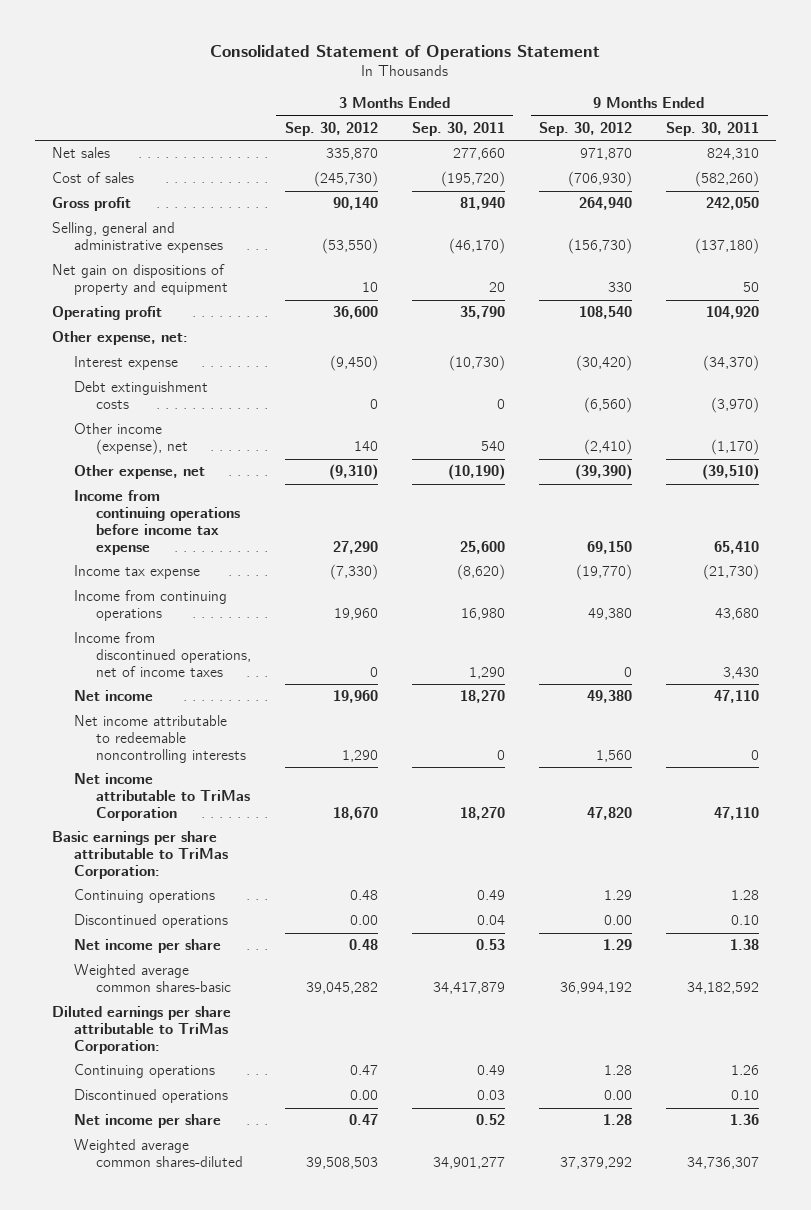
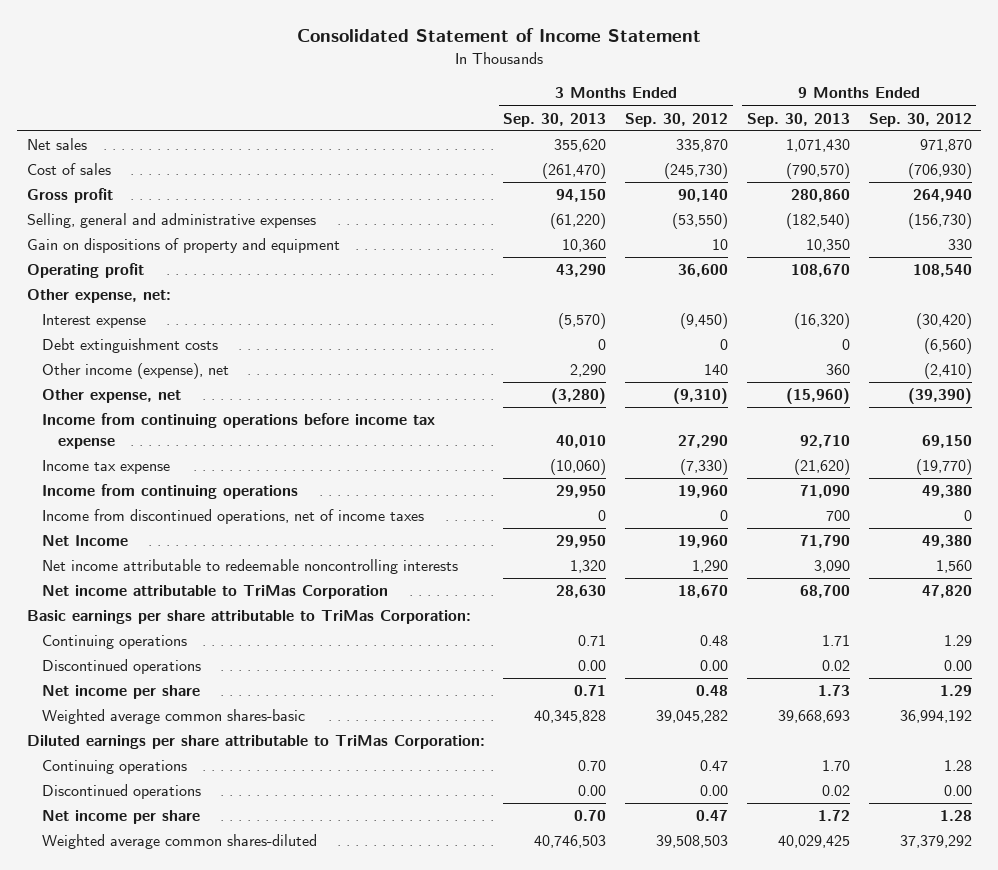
- Consolidated Statement of Operations Statement
+ Consolidated Statement of Income Statement
- | 3 Months Ended Sep. 30, 2012 | 3 Months Ended Sep. 30, 2011 | 9 Months Ended Sep. 30, 2012 | 9 Months Ended Sep. 30, 2011
+ | 3 Months Ended Sep. 30, 2013 | 3 Months Ended Sep. 30, 2012 | 9 Months Ended Sep. 30, 2013 | 9 Months Ended Sep. 30, 2012
- Net gain on dispositions of property and equipment | 10 | 20 | 330 | 50
+ Gain on dispositions of property and equipment | 10,360 | 10 | 10,350 | 330
- Net income | 19,960 | 18,270 | 49,380 | 47,110
+ Net Income | 29,950 | 19,960 | 71,790 | 49,380

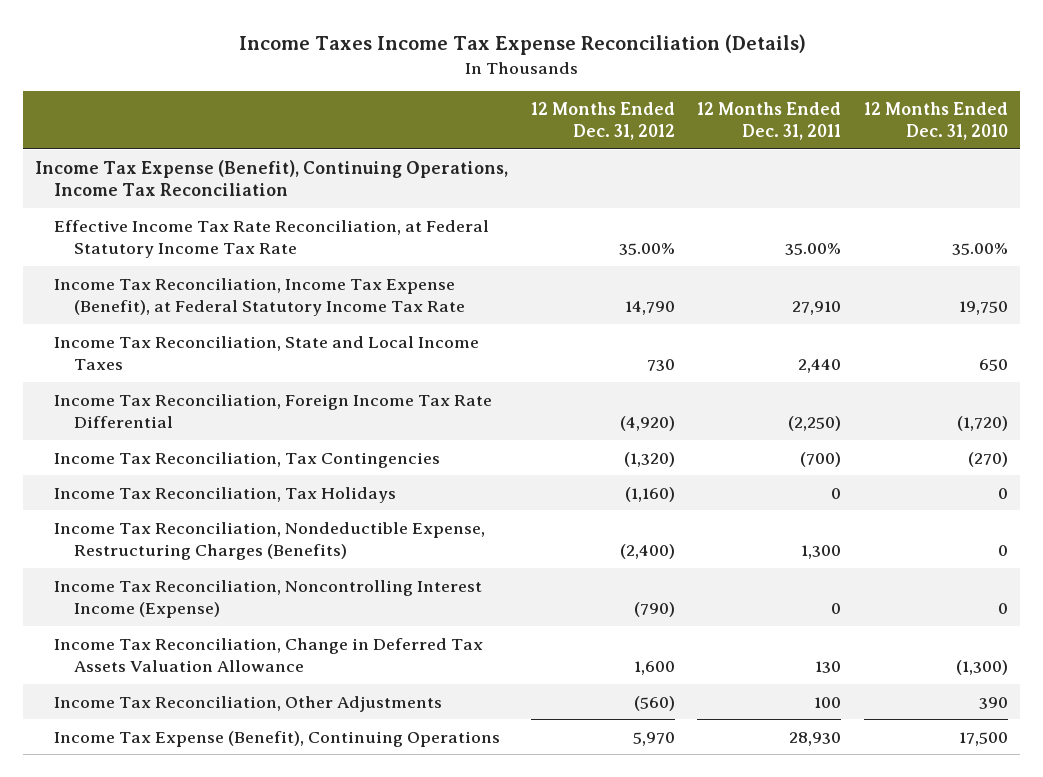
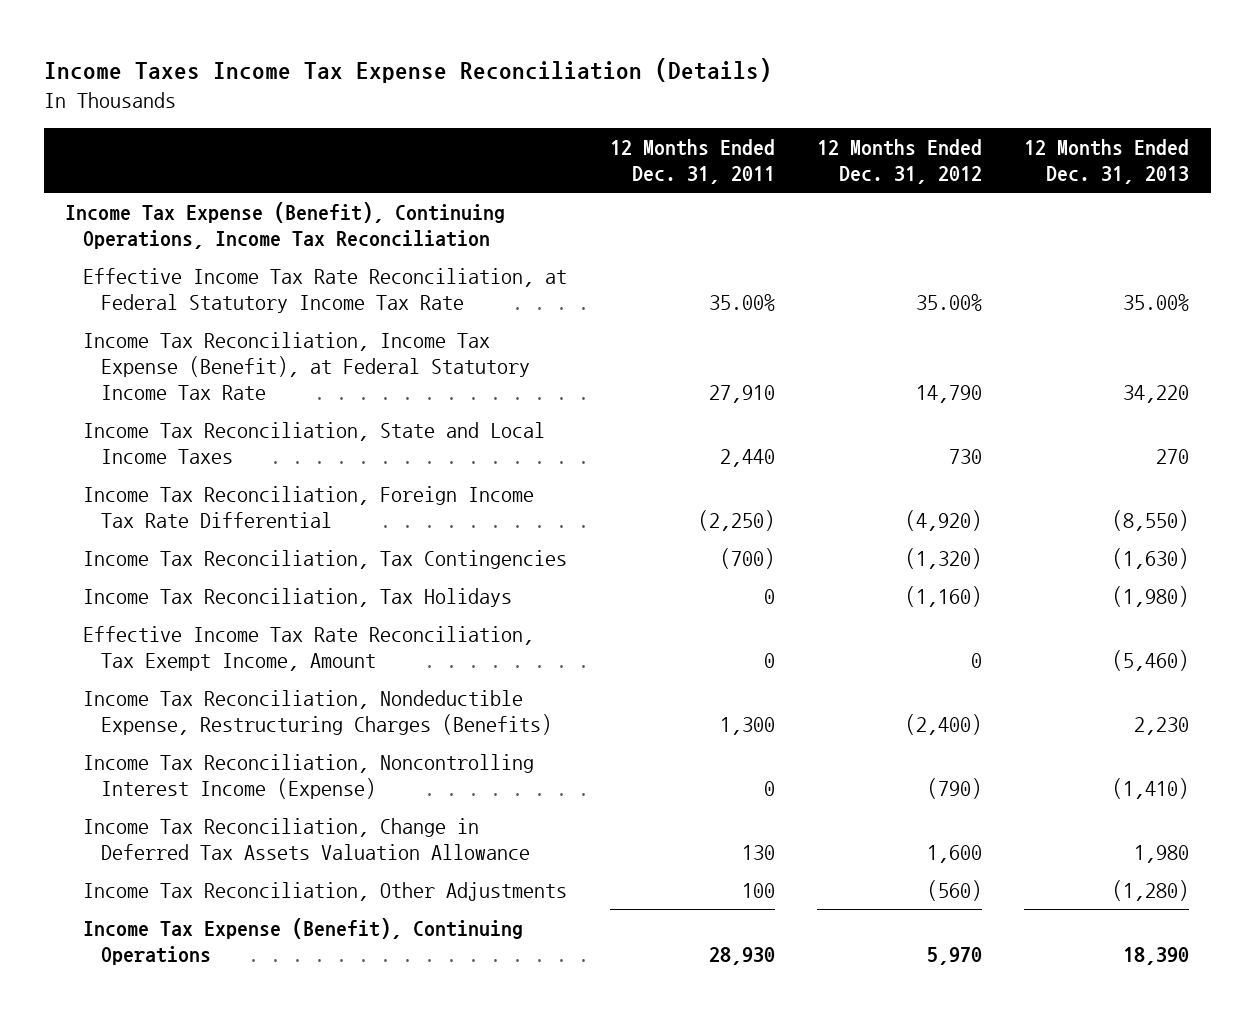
- | 12 Months Ended Dec. 31, 2012 | 12 Months Ended Dec. 31, 2011 | 12 Months Ended Dec. 31, 2010
+ | 12 Months Ended Dec. 31, 2011 | 12 Months Ended Dec. 31, 2012 | 12 Months Ended Dec. 31, 2013
+ Effective Income Tax Rate Reconciliation, Tax Exempt Income, Amount | 0 | 0 | (5,460)

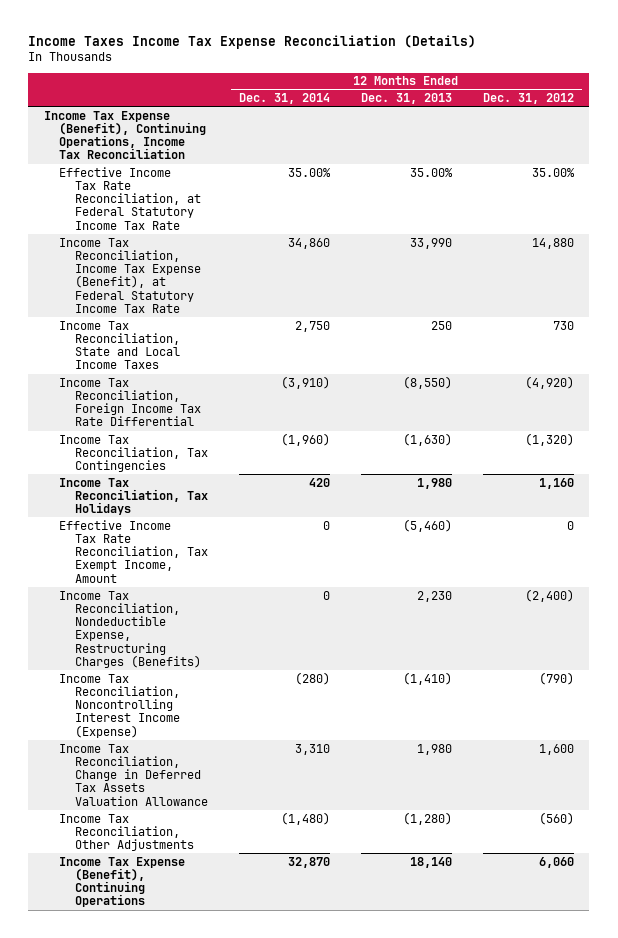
- | 12 Months Ended Dec. 31, 2011 | 12 Months Ended Dec. 31, 2012 | 12 Months Ended Dec. 31, 2013
+ | 12 Months Ended Dec. 31, 2014 | 12 Months Ended Dec. 31, 2013 | 12 Months Ended Dec. 31, 2012
- Income Tax Reconciliation, Income Tax Expense (Benefit), at Federal Statutory Income Tax Rate | 27,910 | 14,790 | 34,220
- Income Tax Reconciliation, State and Local Income Taxes | 2,440 | 730 | 270
+ Income Tax Reconciliation, Income Tax Expense (Benefit), at Federal Statutory Income Tax Rate | 34,860 | 33,990 | 14,880
+ Income Tax Reconciliation, State and Local Income Taxes | 2,750 | 250 | 730
- Income Tax Reconciliation, Tax Holidays | 0 | (1,160) | (1,980)
+ Income Tax Reconciliation, Tax Holidays | 420 | 1,980 | 1,160
- Income Tax Expense (Benefit), Continuing Operations | 28,930 | 5,970 | 18,390
+ Income Tax Expense (Benefit), Continuing Operations | 32,870 | 18,140 | 6,060

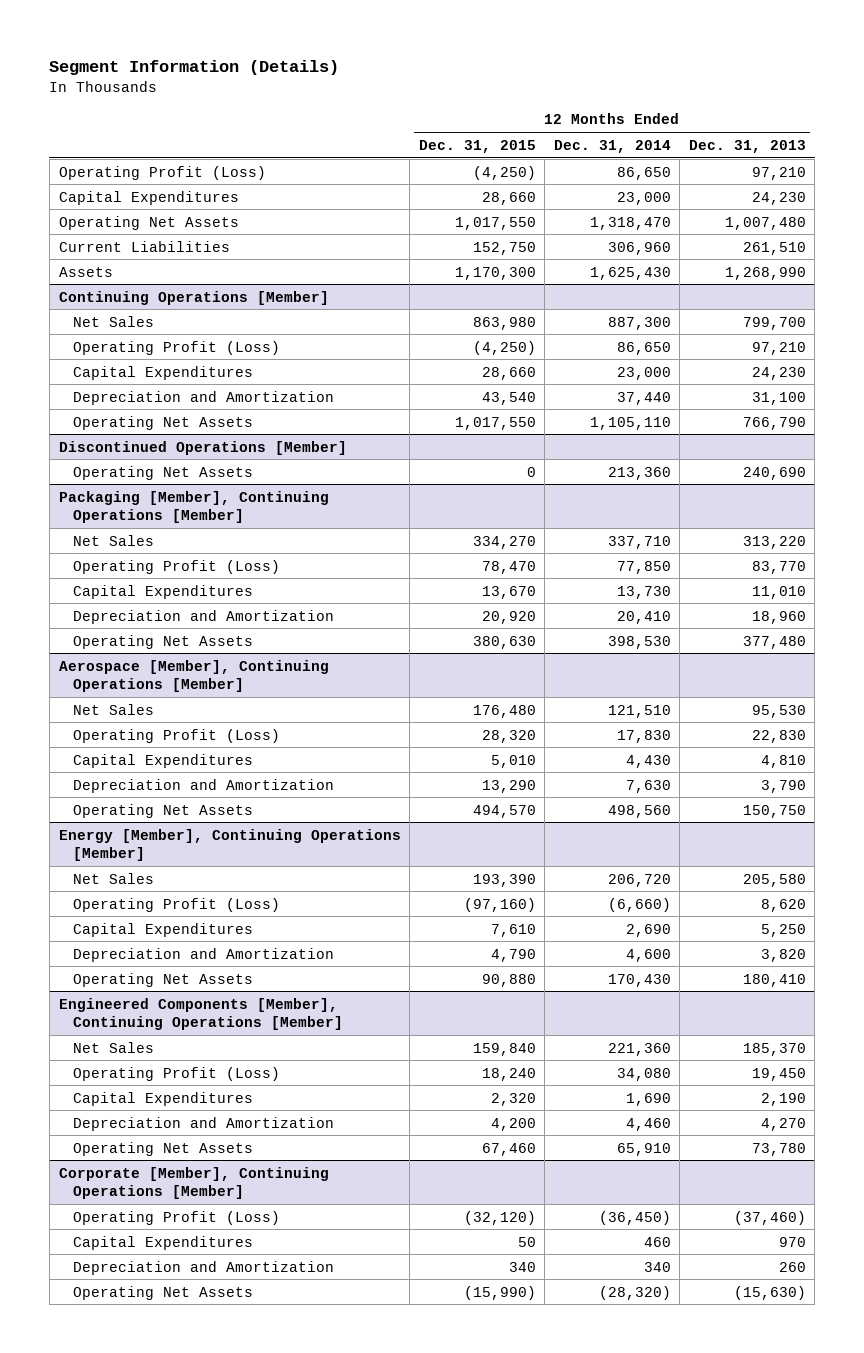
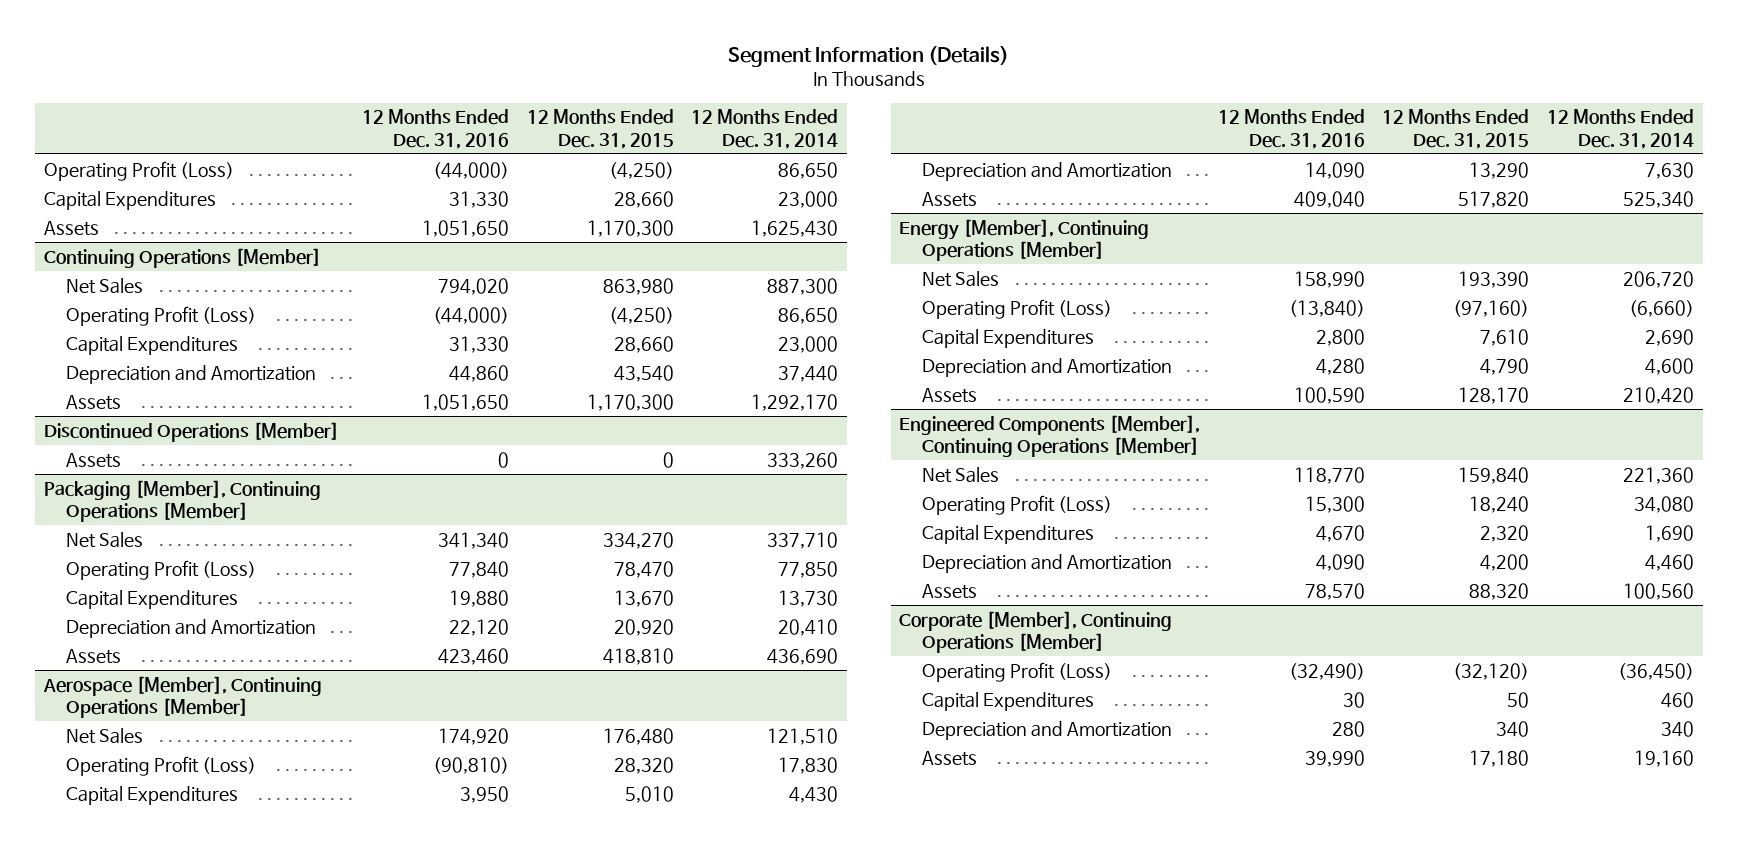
- | 12 Months Ended Dec. 31, 2015 | 12 Months Ended Dec. 31, 2014 | 12 Months Ended Dec. 31, 2013
+ | 12 Months Ended Dec. 31, 2016 | 12 Months Ended Dec. 31, 2015 | 12 Months Ended Dec. 31, 2014
- Operating Net Assets | 1,017,550 | 1,318,470 | 1,007,480
- Current Liabilities | 152,750 | 306,960 | 261,510
@ Continuing Operations [Member]
- Operating Net Assets | 1,017,550 | 1,105,110 | 766,790
+ Assets | 1,051,650 | 1,170,300 | 1,292,170
@ Discontinued Operations [Member]
- Operating Net Assets | 0 | 213,360 | 240,690
+ Assets | 0 | 0 | 333,260
@ Packaging [Member], Continuing Operations [Member]
- Operating Net Assets | 380,630 | 398,530 | 377,480
+ Assets | 423,460 | 418,810 | 436,690
@ Aerospace [Member], Continuing Operations [Member]
- Operating Net Assets | 494,570 | 498,560 | 150,750
+ Assets | 409,040 | 517,820 | 525,340
@ Energy [Member], Continuing Operations [Member]
- Operating Net Assets | 90,880 | 170,430 | 180,410
+ Assets | 100,590 | 128,170 | 210,420
@ Engineered Components [Member], Continuing Operations [Member]
- Operating Net Assets | 67,460 | 65,910 | 73,780
+ Assets | 78,570 | 88,320 | 100,560
@ Corporate [Member], Continuing Operations [Member]
- Operating Net Assets | (15,990) | (28,320) | (15,630)
+ Assets | 39,990 | 17,180 | 19,160

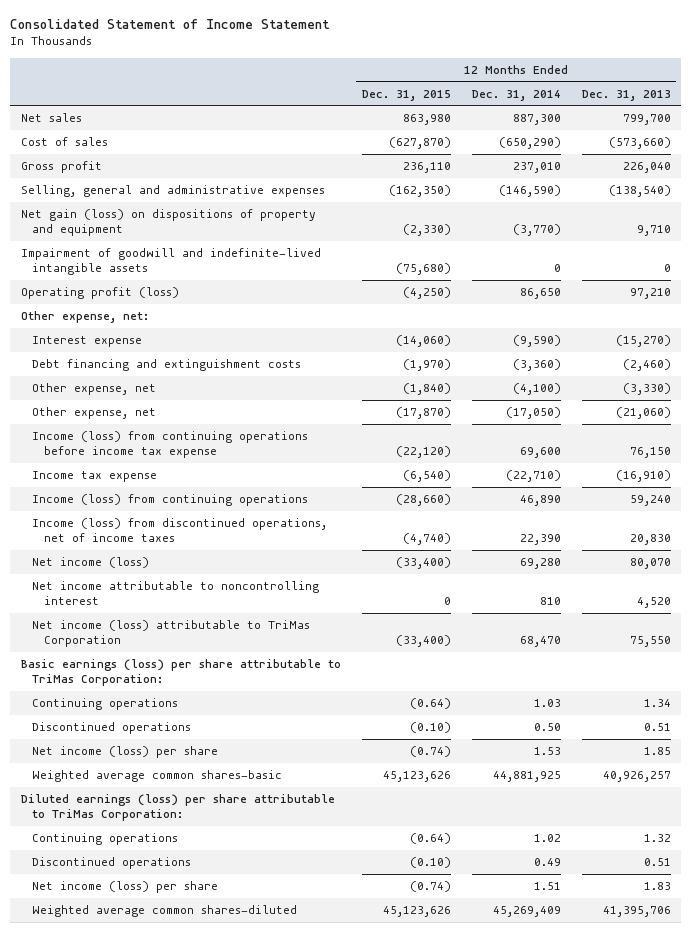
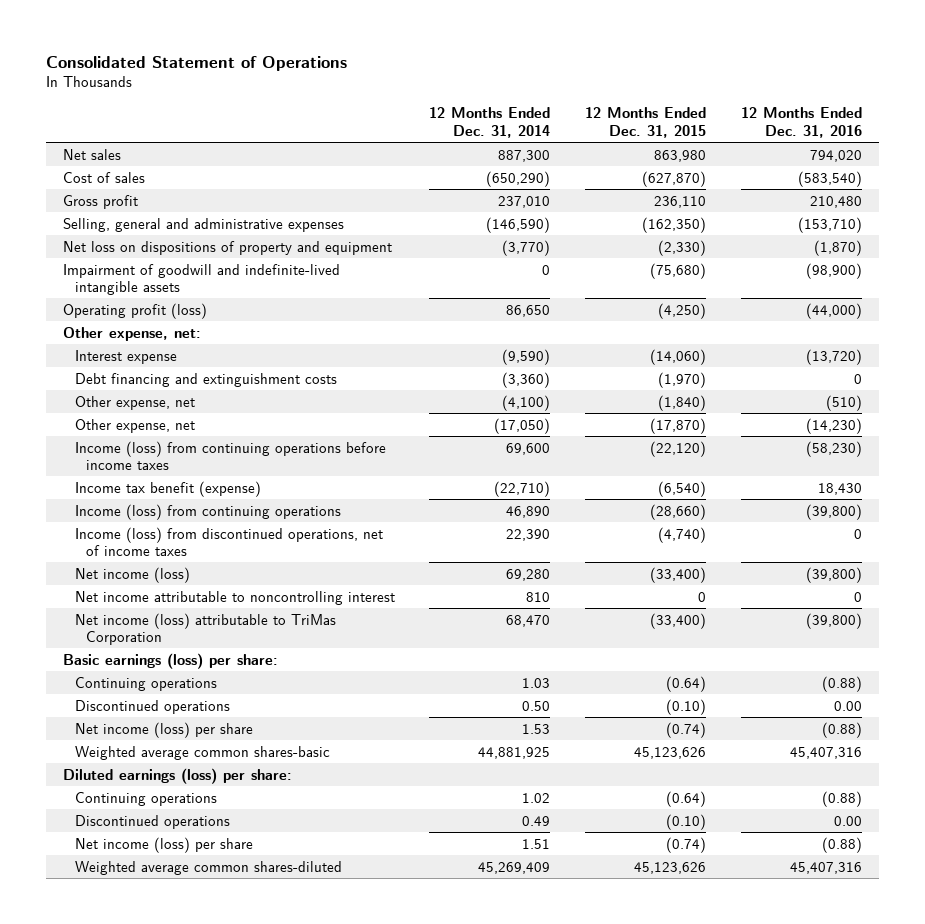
- Consolidated Statement of Income Statement
+ Consolidated Statement of Operations
- | 12 Months Ended Dec. 31, 2015 | 12 Months Ended Dec. 31, 2014 | 12 Months Ended Dec. 31, 2013
+ | 12 Months Ended Dec. 31, 2014 | 12 Months Ended Dec. 31, 2015 | 12 Months Ended Dec. 31, 2016
- Net gain (loss) on dispositions of property and equipment | (2,330) | (3,770) | 9,710
+ Net loss on dispositions of property and equipment | (3,770) | (2,330) | (1,870)
- Income (loss) from continuing operations before income tax expense | (22,120) | 69,600 | 76,150
- Income tax expense | (6,540) | (22,710) | (16,910)
+ Income (loss) from continuing operations before income taxes | 69,600 | (22,120) | (58,230)
+ Income tax benefit (expense) | (22,710) | (6,540) | 18,430
- Basic earnings (loss) per share attributable to TriMas Corporation:
+ Basic earnings (loss) per share:
- Diluted earnings (loss) per share attributable to TriMas Corporation:
+ Diluted earnings (loss) per share:

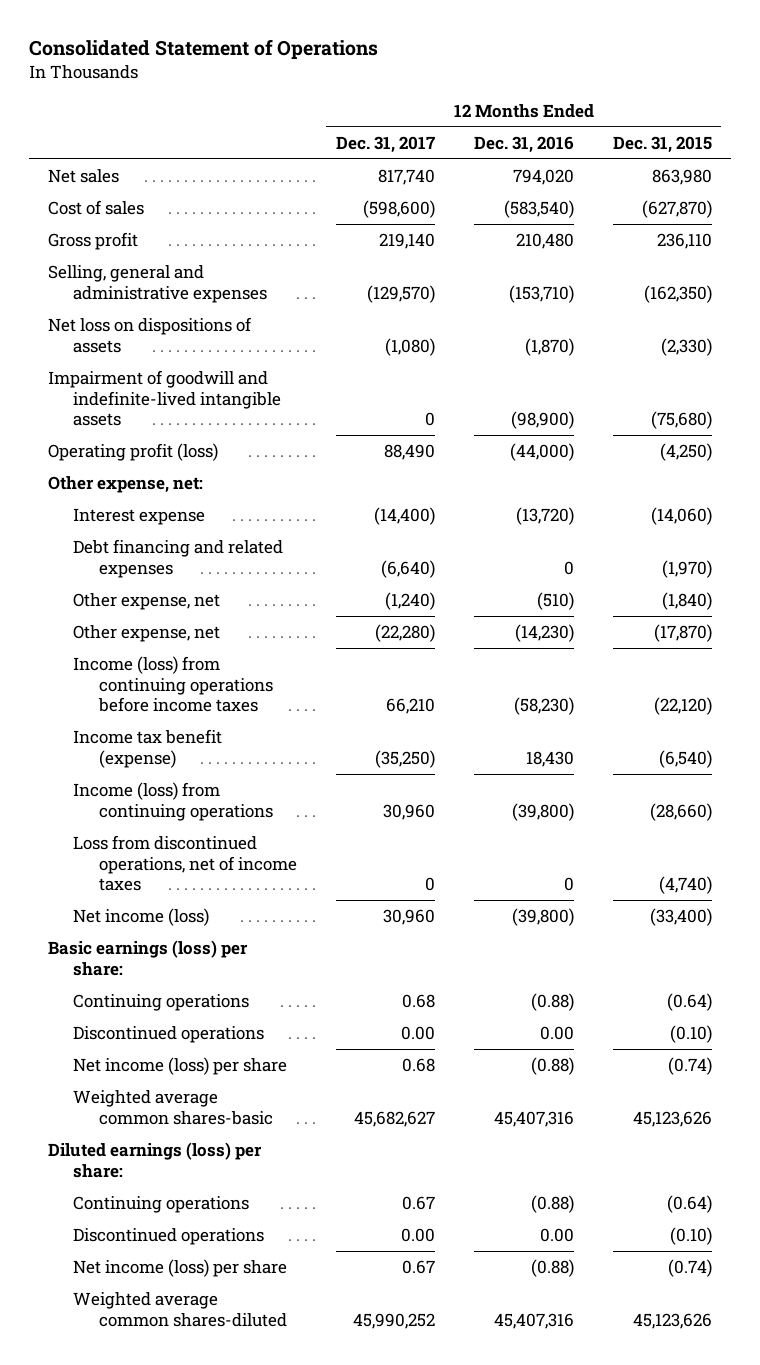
- | 12 Months Ended Dec. 31, 2014 | 12 Months Ended Dec. 31, 2015 | 12 Months Ended Dec. 31, 2016
+ | 12 Months Ended Dec. 31, 2017 | 12 Months Ended Dec. 31, 2016 | 12 Months Ended Dec. 31, 2015
- Net loss on dispositions of property and equipment | (3,770) | (2,330) | (1,870)
+ Net loss on dispositions of assets | (1,080) | (1,870) | (2,330)
- Debt financing and extinguishment costs | (3,360) | (1,970) | 0
+ Debt financing and related expenses | (6,640) | 0 | (1,970)
- Income (loss) from discontinued operations, net of income taxes | 22,390 | (4,740) | 0
+ Loss from discontinued operations, net of income taxes | 0 | 0 | (4,740)
- Net income attributable to noncontrolling interest | 810 | 0 | 0
- Net income (loss) attributable to TriMas Corporation | 68,470 | (33,400) | (39,800)

